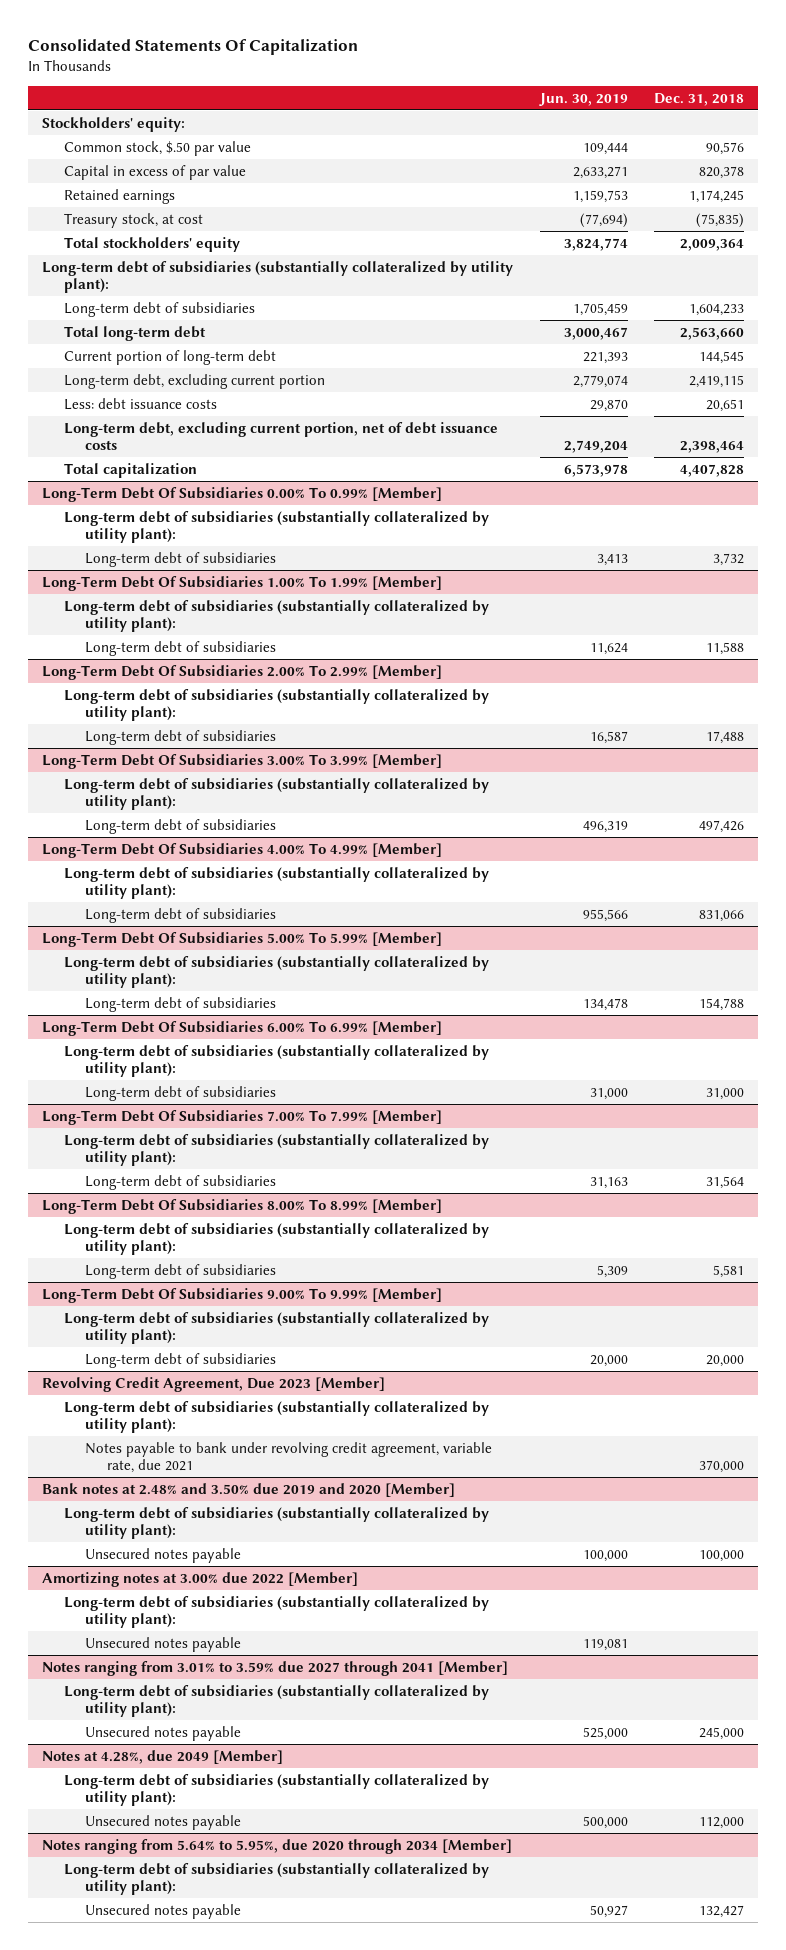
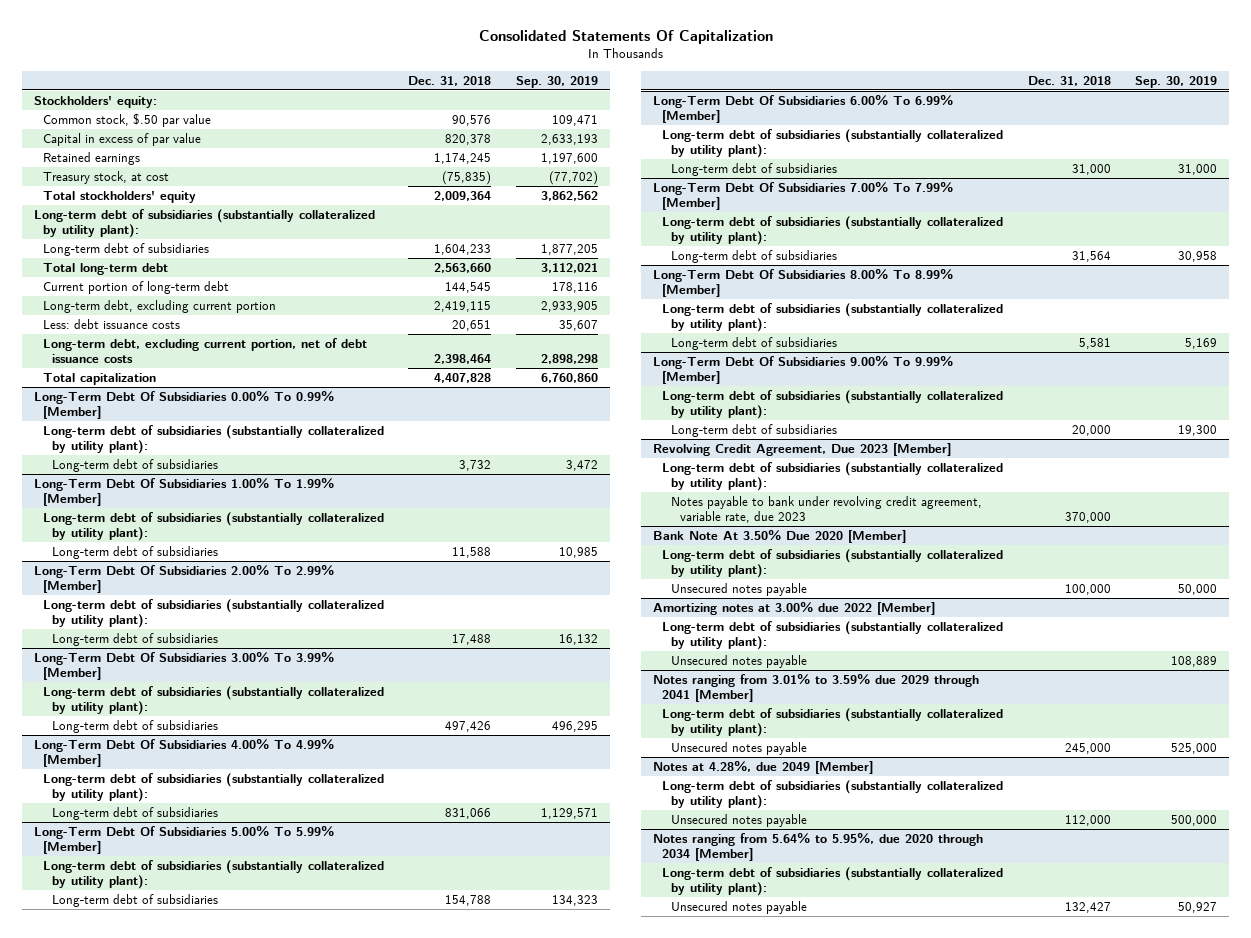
- | Jun. 30, 2019 | Dec. 31, 2018
+ | Dec. 31, 2018 | Sep. 30, 2019
@ Revolving Credit Agreement, Due 2023 [Member]
- Notes payable to bank under revolving credit agreement, variable rate, due 2021 | | 370,000
- Bank notes at 2.48% and 3.50% due 2019 and 2020 [Member]
@ Revolving Credit Agreement, Due 2023 [Member]
+ Notes payable to bank under revolving credit agreement, variable rate, due 2023 | 370,000 |
+ Bank Note At 3.50% Due 2020 [Member]
- Notes ranging from 3.01% to 3.59% due 2027 through 2041 [Member]
+ Notes ranging from 3.01% to 3.59% due 2029 through 2041 [Member]

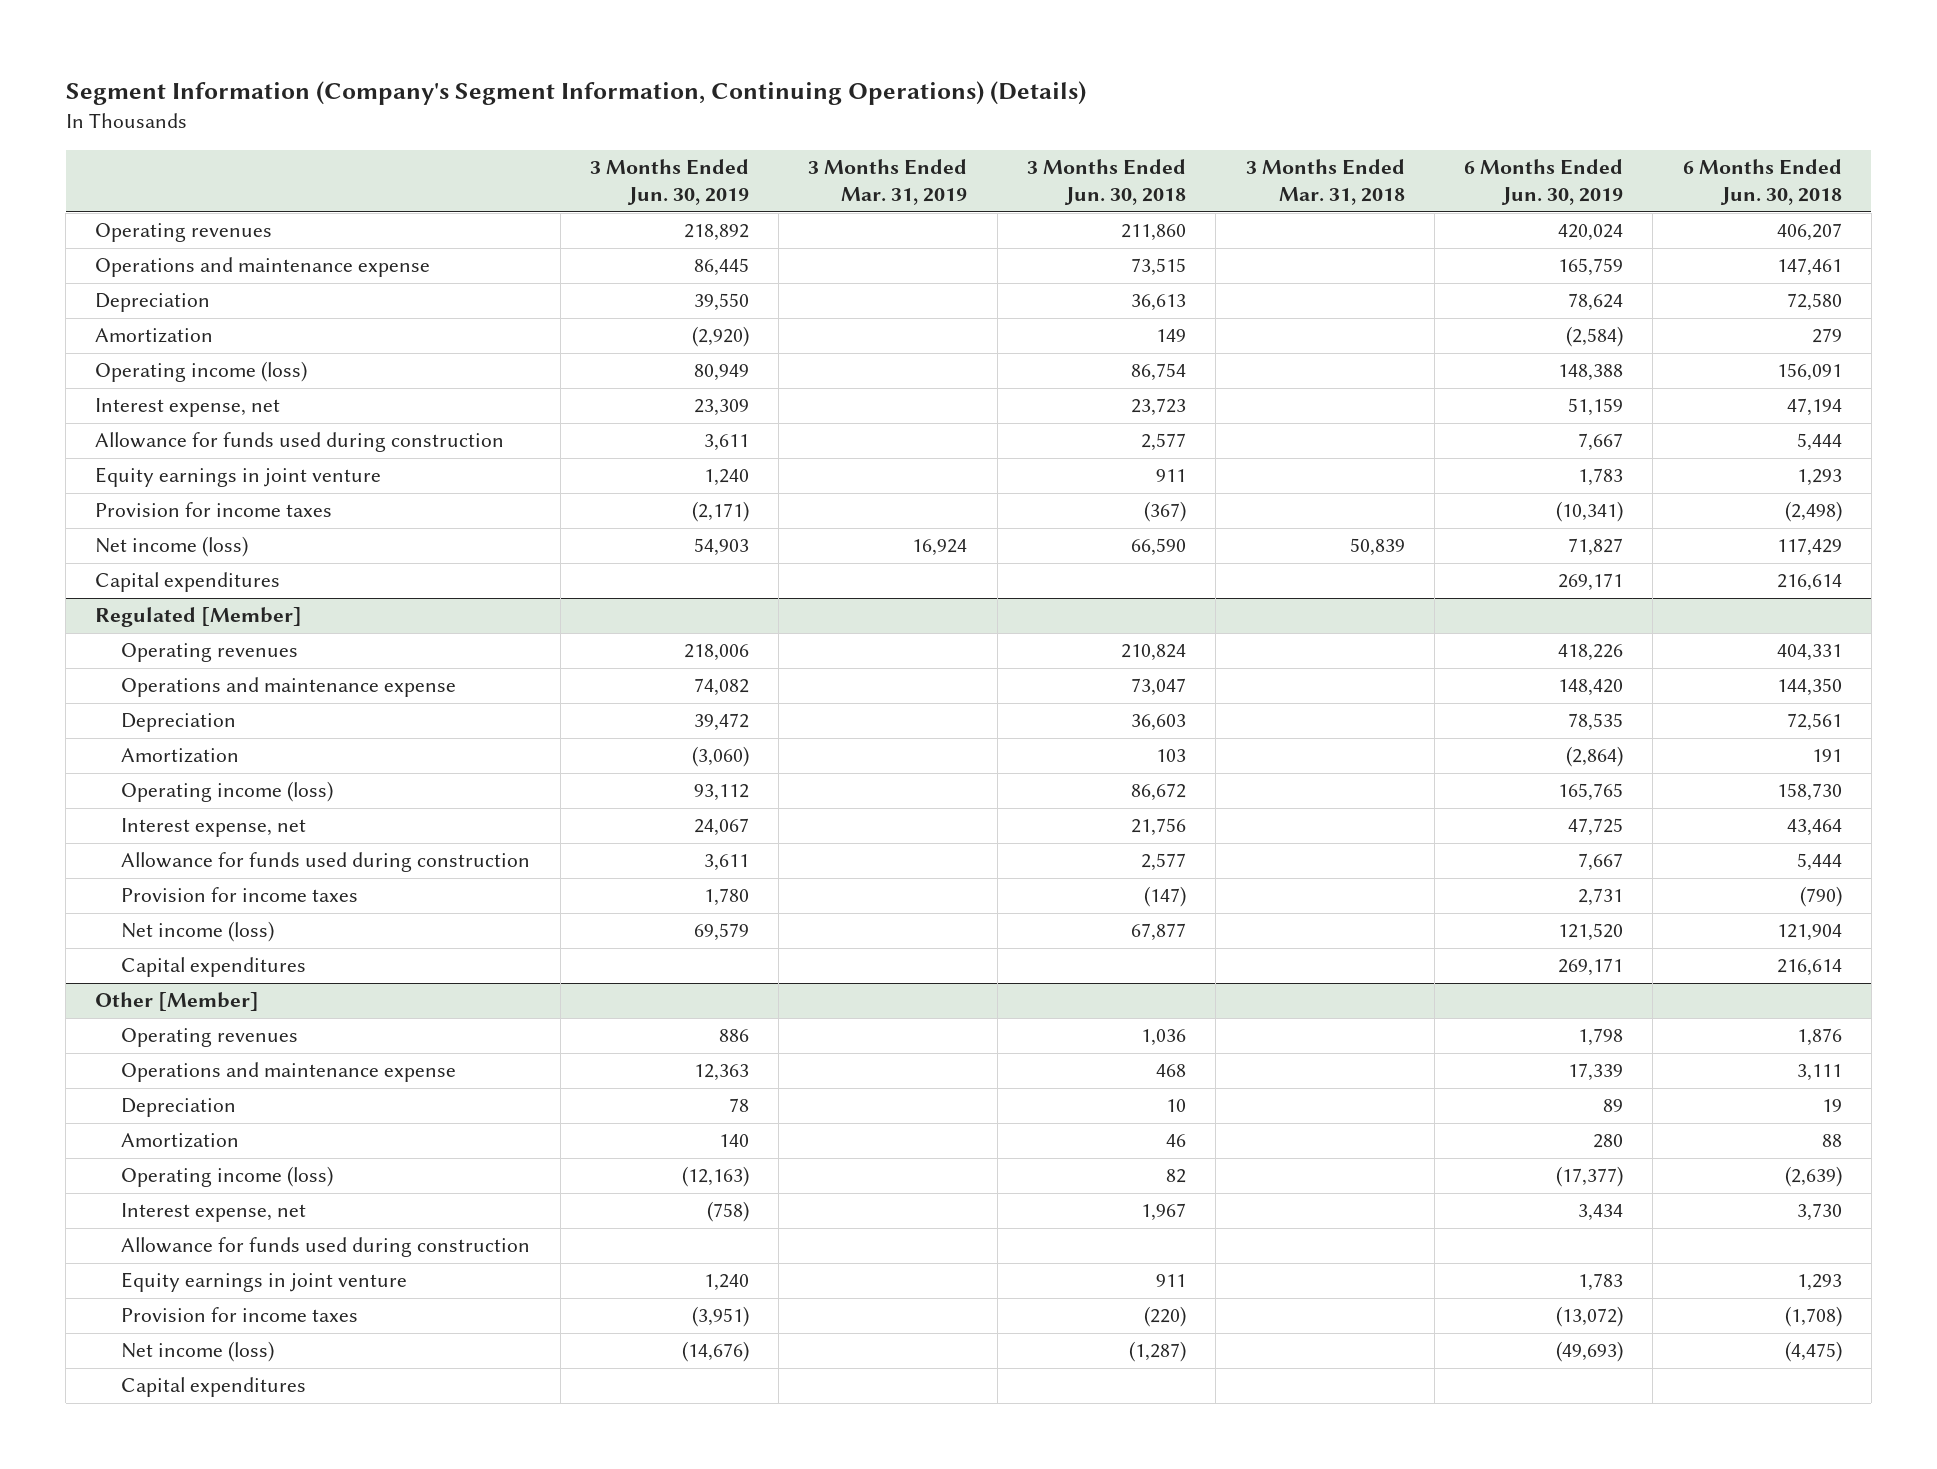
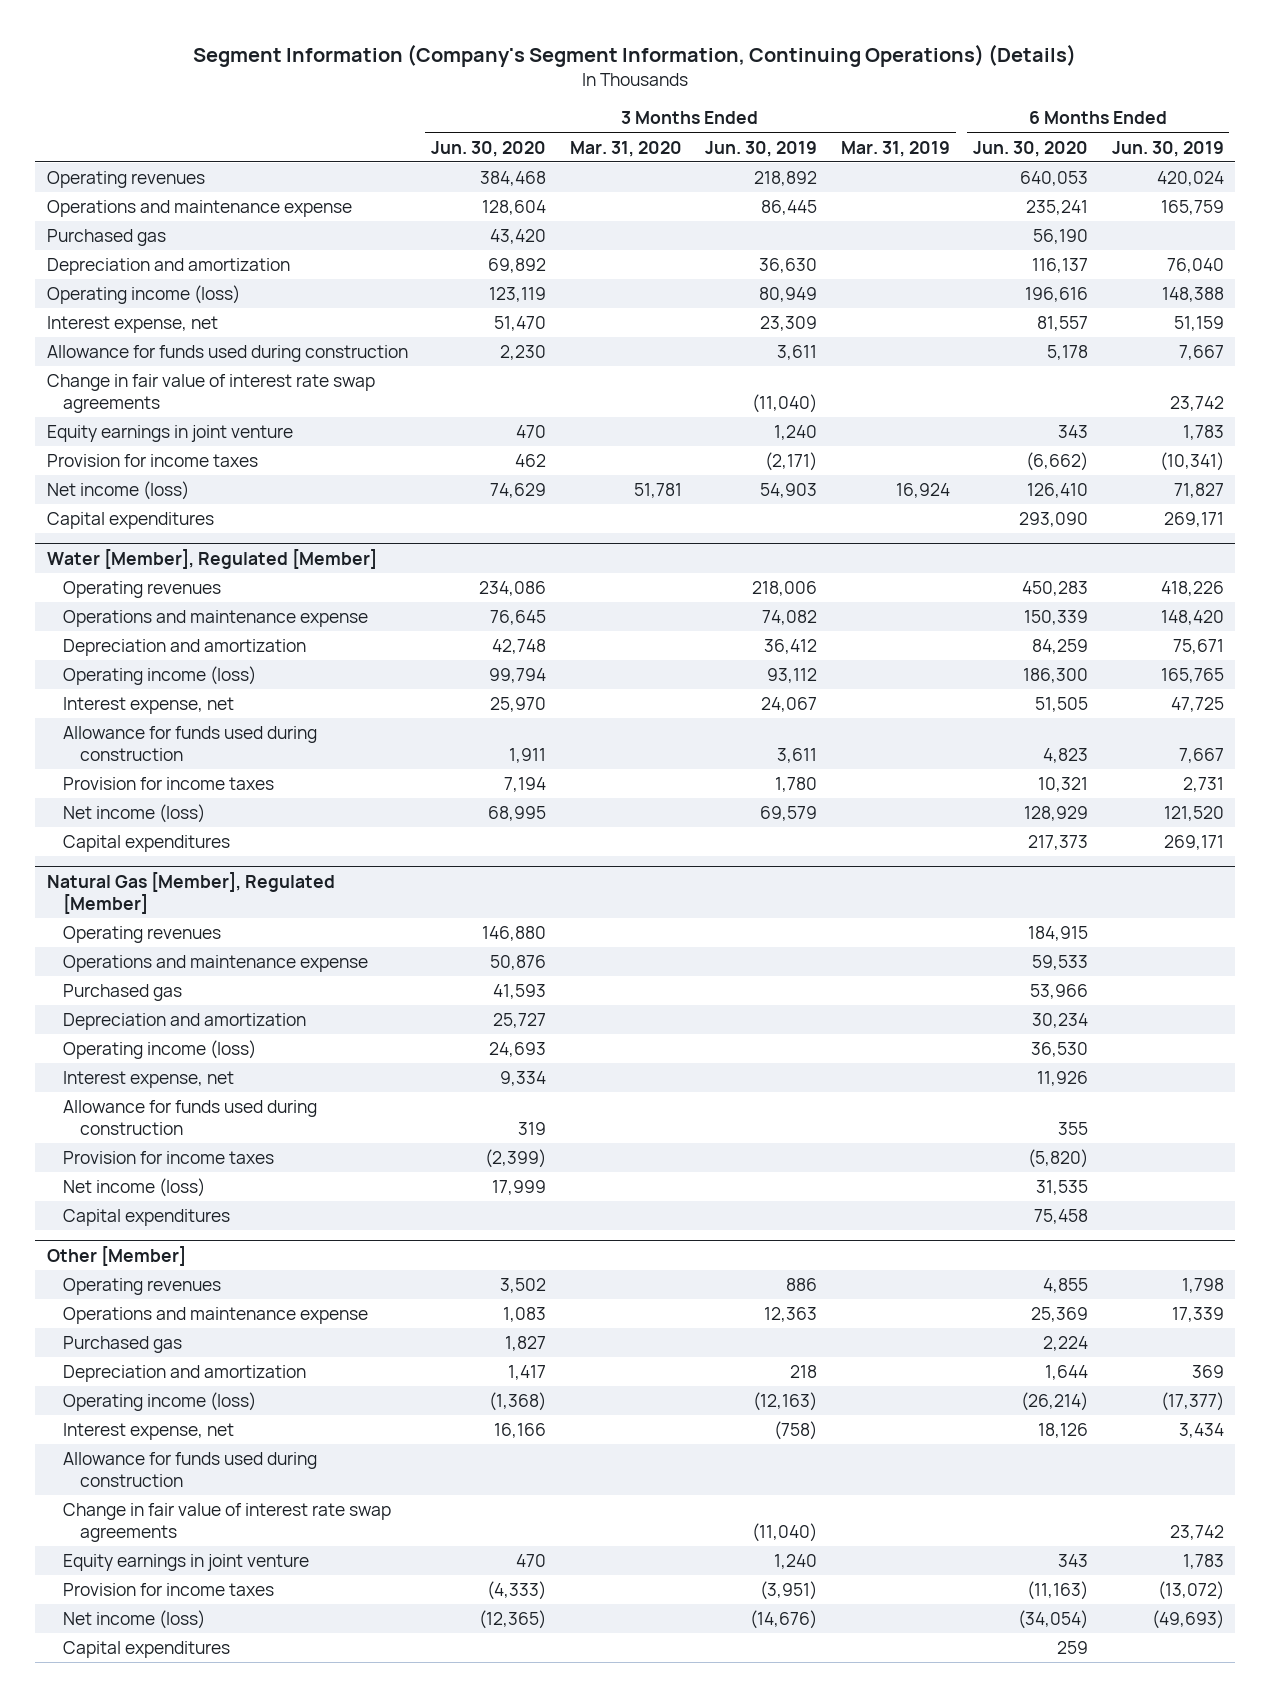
- | 3 Months Ended Jun. 30, 2019 | 3 Months Ended Mar. 31, 2019 | 3 Months Ended Jun. 30, 2018 | 3 Months Ended Mar. 31, 2018 | 6 Months Ended Jun. 30, 2019 | 6 Months Ended Jun. 30, 2018
+ | 3 Months Ended Jun. 30, 2020 | 3 Months Ended Mar. 31, 2020 | 3 Months Ended Jun. 30, 2019 | 3 Months Ended Mar. 31, 2019 | 6 Months Ended Jun. 30, 2020 | 6 Months Ended Jun. 30, 2019
- Depreciation | 39,550 | | 36,613 | | 78,624 | 72,580
- Amortization | (2,920) | | 149 | | (2,584) | 279
+ Purchased gas | 43,420 | | | | 56,190 |
+ Depreciation and amortization | 69,892 | | 36,630 | | 116,137 | 76,040
+ Change in fair value of interest rate swap agreements | | | (11,040) | | | 23,742
- Regulated [Member]
+ Water [Member], Regulated [Member]
- Depreciation | 39,472 | | 36,603 | | 78,535 | 72,561
- Amortization | (3,060) | | 103 | | (2,864) | 191
+ Depreciation and amortization | 42,748 | | 36,412 | | 84,259 | 75,671
+ Natural Gas [Member], Regulated [Member]
+ Operating revenues | 146,880 | | | | 184,915 |
+ Operations and maintenance expense | 50,876 | | | | 59,533 |
+ Purchased gas | 41,593 | | | | 53,966 |
+ Depreciation and amortization | 25,727 | | | | 30,234 |
+ Operating income (loss) | 24,693 | | | | 36,530 |
+ Interest expense, net | 9,334 | | | | 11,926 |
+ Allowance for funds used during construction | 319 | | | | 355 |
+ Provision for income taxes | (2,399) | | | | (5,820) |
+ Net income (loss) | 17,999 | | | | 31,535 |
+ Capital expenditures | | | | | 75,458 |
@ Other [Member]
- Depreciation | 78 | | 10 | | 89 | 19
- Amortization | 140 | | 46 | | 280 | 88
+ Purchased gas | 1,827 | | | | 2,224 |
+ Depreciation and amortization | 1,417 | | 218 | | 1,644 | 369
+ Change in fair value of interest rate swap agreements | | | (11,040) | | | 23,742

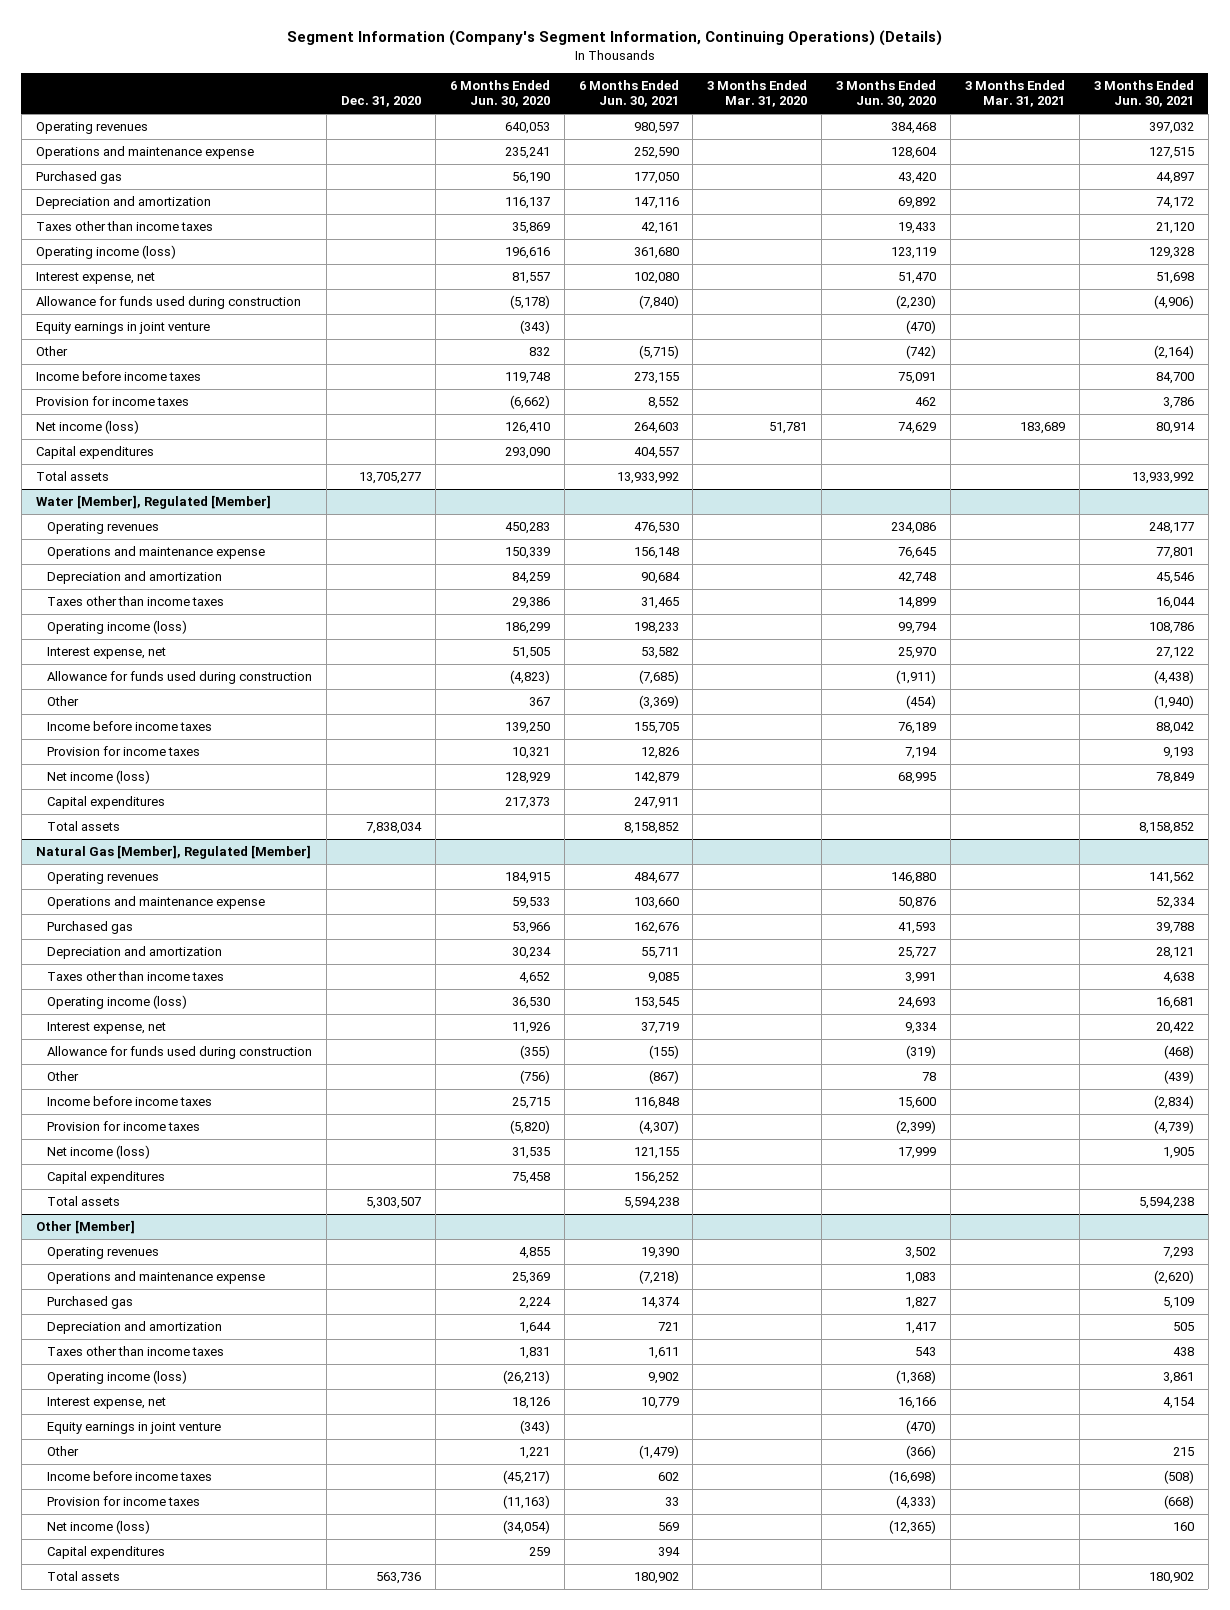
- | 3 Months Ended Jun. 30, 2020 | 3 Months Ended Mar. 31, 2020 | 3 Months Ended Jun. 30, 2019 | 3 Months Ended Mar. 31, 2019 | 6 Months Ended Jun. 30, 2020 | 6 Months Ended Jun. 30, 2019
+ | Dec. 31, 2020 | 6 Months Ended Jun. 30, 2020 | 6 Months Ended Jun. 30, 2021 | 3 Months Ended Mar. 31, 2020 | 3 Months Ended Jun. 30, 2020 | 3 Months Ended Mar. 31, 2021 | 3 Months Ended Jun. 30, 2021
+ Taxes other than income taxes | | 35,869 | 42,161 | | 19,433 | | 21,120
- Allowance for funds used during construction | 2,230 | | 3,611 | | 5,178 | 7,667
- Change in fair value of interest rate swap agreements | | | (11,040) | | | 23,742
- Equity earnings in joint venture | 470 | | 1,240 | | 343 | 1,783
+ Allowance for funds used during construction | | (5,178) | (7,840) | | (2,230) | | (4,906)
+ Equity earnings in joint venture | | (343) | | | (470) | |
+ Other | | 832 | (5,715) | | (742) | | (2,164)
+ Income before income taxes | | 119,748 | 273,155 | | 75,091 | | 84,700
+ Total assets | 13,705,277 | | 13,933,992 | | | | 13,933,992
@ Water [Member], Regulated [Member]
- Operating income (loss) | 99,794 | | 93,112 | | 186,300 | 165,765
+ Taxes other than income taxes | | 29,386 | 31,465 | | 14,899 | | 16,044
+ Operating income (loss) | | 186,299 | 198,233 | | 99,794 | | 108,786
- Allowance for funds used during construction | 1,911 | | 3,611 | | 4,823 | 7,667
+ Allowance for funds used during construction | | (4,823) | (7,685) | | (1,911) | | (4,438)
+ Other | | 367 | (3,369) | | (454) | | (1,940)
+ Income before income taxes | | 139,250 | 155,705 | | 76,189 | | 88,042
+ Total assets | 7,838,034 | | 8,158,852 | | | | 8,158,852
@ Natural Gas [Member], Regulated [Member]
+ Taxes other than income taxes | | 4,652 | 9,085 | | 3,991 | | 4,638
- Allowance for funds used during construction | 319 | | | | 355 |
+ Allowance for funds used during construction | | (355) | (155) | | (319) | | (468)
+ Other | | (756) | (867) | | 78 | | (439)
+ Income before income taxes | | 25,715 | 116,848 | | 15,600 | | (2,834)
+ Total assets | 5,303,507 | | 5,594,238 | | | | 5,594,238
@ Other [Member]
- Operating income (loss) | (1,368) | | (12,163) | | (26,214) | (17,377)
+ Taxes other than income taxes | | 1,831 | 1,611 | | 543 | | 438
+ Operating income (loss) | | (26,213) | 9,902 | | (1,368) | | 3,861
- Allowance for funds used during construction
- Change in fair value of interest rate swap agreements | | | (11,040) | | | 23,742
- Equity earnings in joint venture | 470 | | 1,240 | | 343 | 1,783
+ Equity earnings in joint venture | | (343) | | | (470) | |
+ Other | | 1,221 | (1,479) | | (366) | | 215
+ Income before income taxes | | (45,217) | 602 | | (16,698) | | (508)
+ Total assets | 563,736 | | 180,902 | | | | 180,902

